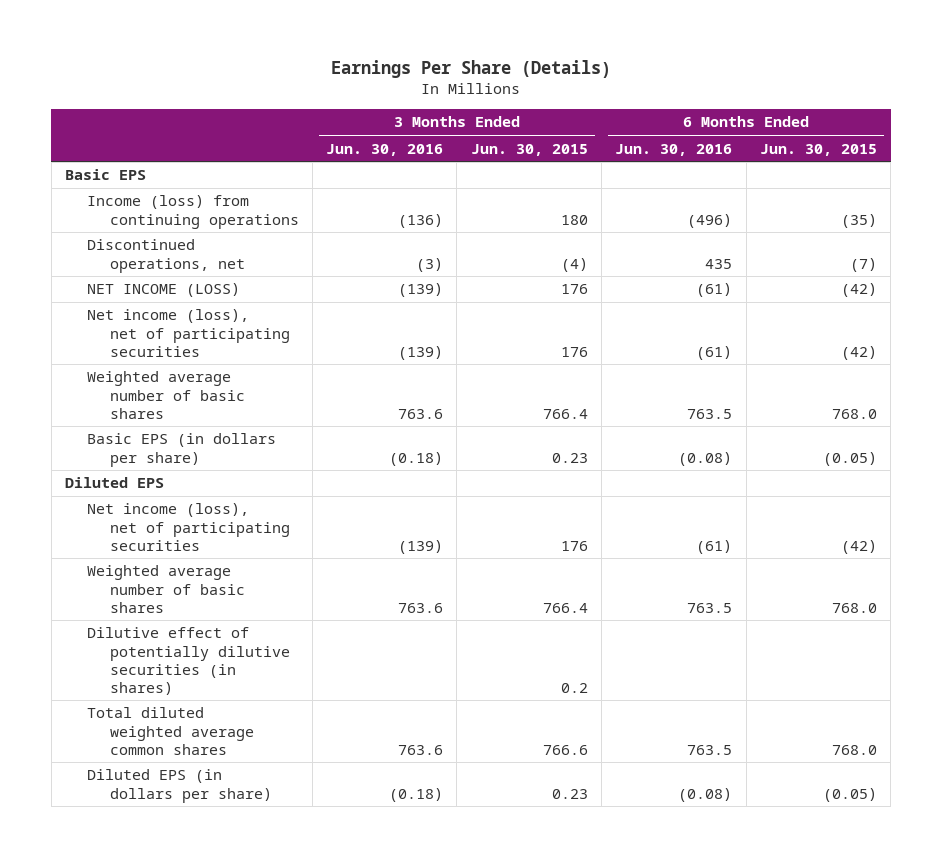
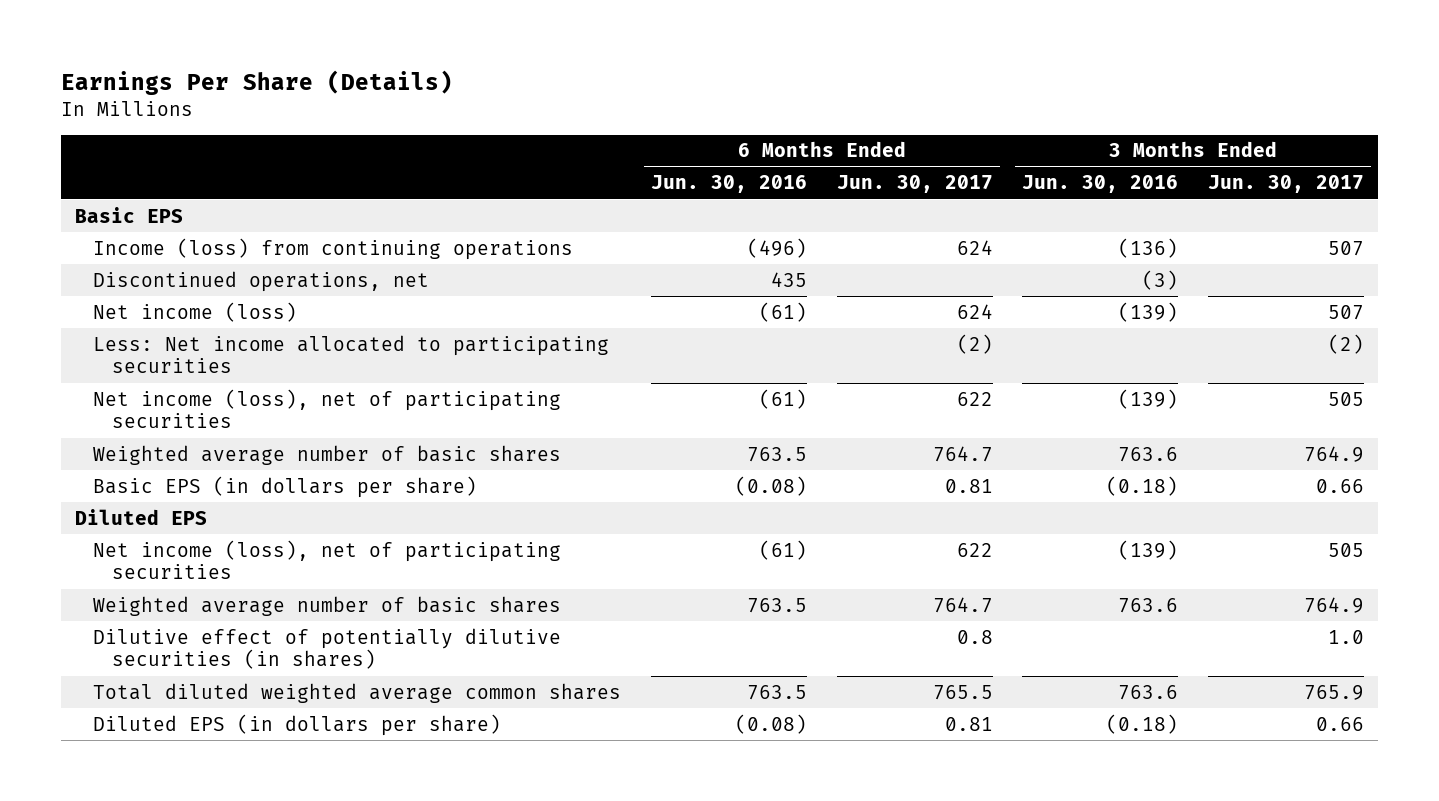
- | 3 Months Ended Jun. 30, 2016 | 3 Months Ended Jun. 30, 2015 | 6 Months Ended Jun. 30, 2016 | 6 Months Ended Jun. 30, 2015
+ | 6 Months Ended Jun. 30, 2016 | 6 Months Ended Jun. 30, 2017 | 3 Months Ended Jun. 30, 2016 | 3 Months Ended Jun. 30, 2017
- NET INCOME (LOSS) | (139) | 176 | (61) | (42)
+ Net income (loss) | (61) | 624 | (139) | 507
+ Less: Net income allocated to participating securities | | (2) | | (2)

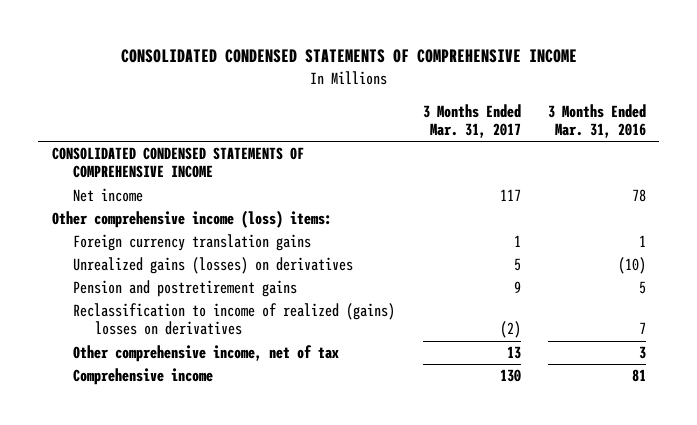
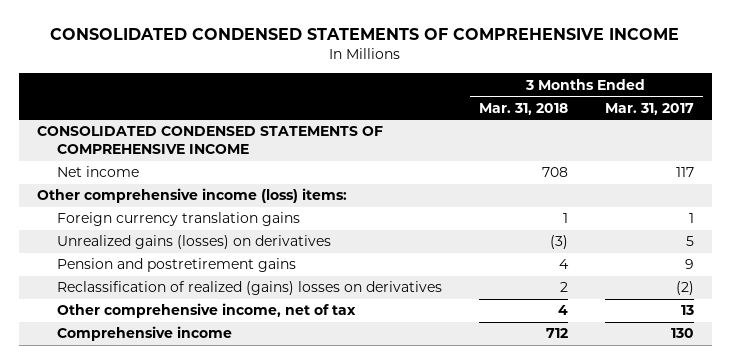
- | 3 Months Ended Mar. 31, 2017 | 3 Months Ended Mar. 31, 2016
+ | 3 Months Ended Mar. 31, 2018 | 3 Months Ended Mar. 31, 2017
- Reclassification to income of realized (gains) losses on derivatives | (2) | 7
+ Reclassification of realized (gains) losses on derivatives | 2 | (2)

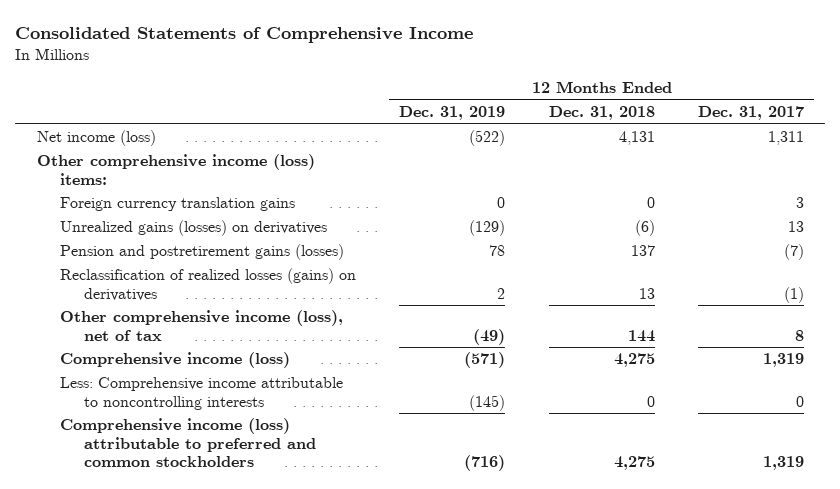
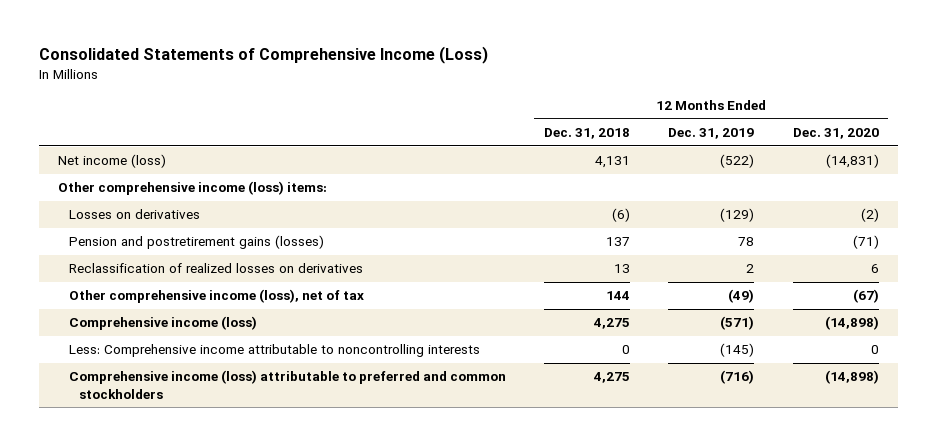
- Consolidated Statements of Comprehensive Income
+ Consolidated Statements of Comprehensive Income (Loss)
- | 12 Months Ended Dec. 31, 2019 | 12 Months Ended Dec. 31, 2018 | 12 Months Ended Dec. 31, 2017
+ | 12 Months Ended Dec. 31, 2018 | 12 Months Ended Dec. 31, 2019 | 12 Months Ended Dec. 31, 2020
- Foreign currency translation gains | 0 | 0 | 3
- Unrealized gains (losses) on derivatives | (129) | (6) | 13
+ Losses on derivatives | (6) | (129) | (2)
- Reclassification of realized losses (gains) on derivatives | 2 | 13 | (1)
+ Reclassification of realized losses on derivatives | 13 | 2 | 6

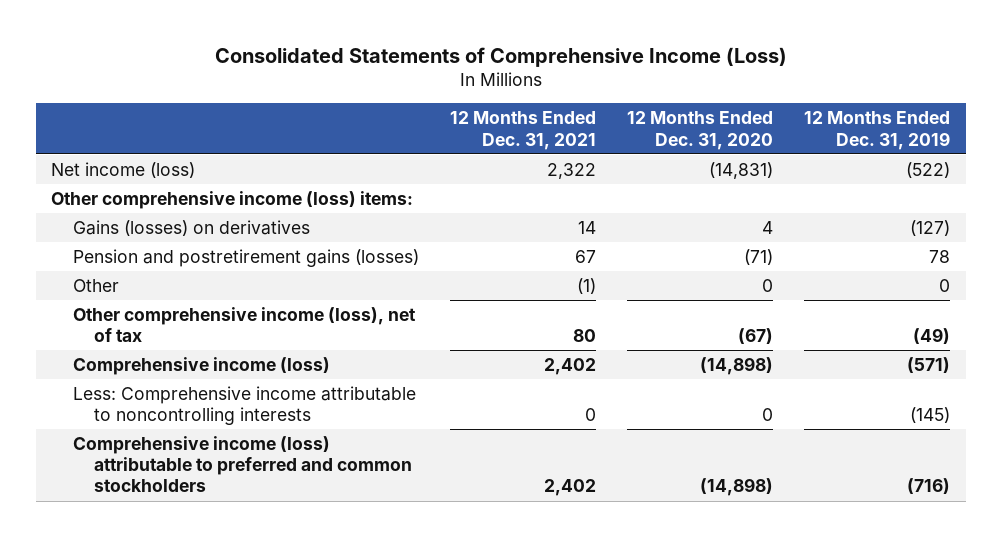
- | 12 Months Ended Dec. 31, 2018 | 12 Months Ended Dec. 31, 2019 | 12 Months Ended Dec. 31, 2020
+ | 12 Months Ended Dec. 31, 2021 | 12 Months Ended Dec. 31, 2020 | 12 Months Ended Dec. 31, 2019
- Losses on derivatives | (6) | (129) | (2)
+ Gains (losses) on derivatives | 14 | 4 | (127)
- Reclassification of realized losses on derivatives | 13 | 2 | 6
+ Other | (1) | 0 | 0

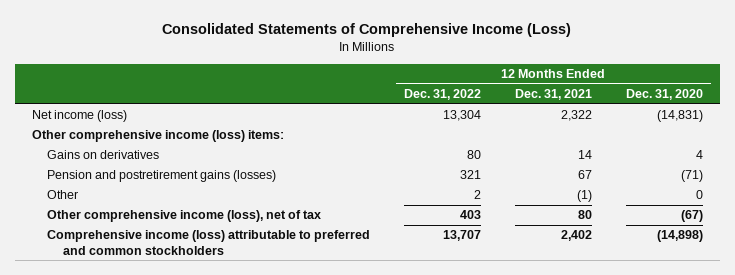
- | 12 Months Ended Dec. 31, 2021 | 12 Months Ended Dec. 31, 2020 | 12 Months Ended Dec. 31, 2019
+ | 12 Months Ended Dec. 31, 2022 | 12 Months Ended Dec. 31, 2021 | 12 Months Ended Dec. 31, 2020
- Gains (losses) on derivatives | 14 | 4 | (127)
+ Gains on derivatives | 80 | 14 | 4
- Comprehensive income (loss) | 2,402 | (14,898) | (571)
- Less: Comprehensive income attributable to noncontrolling interests | 0 | 0 | (145)

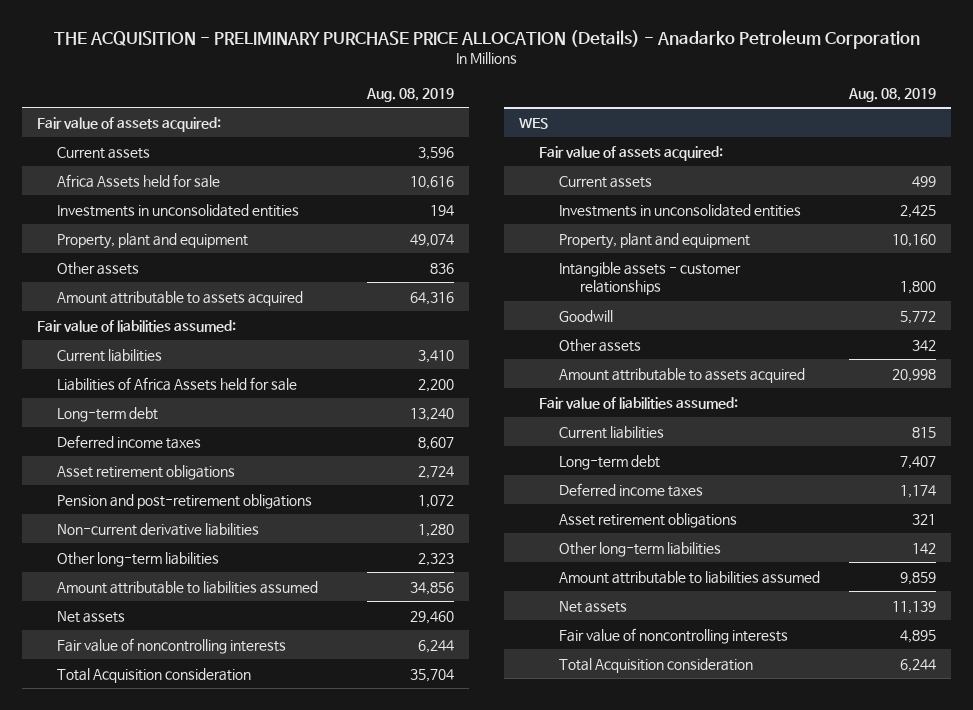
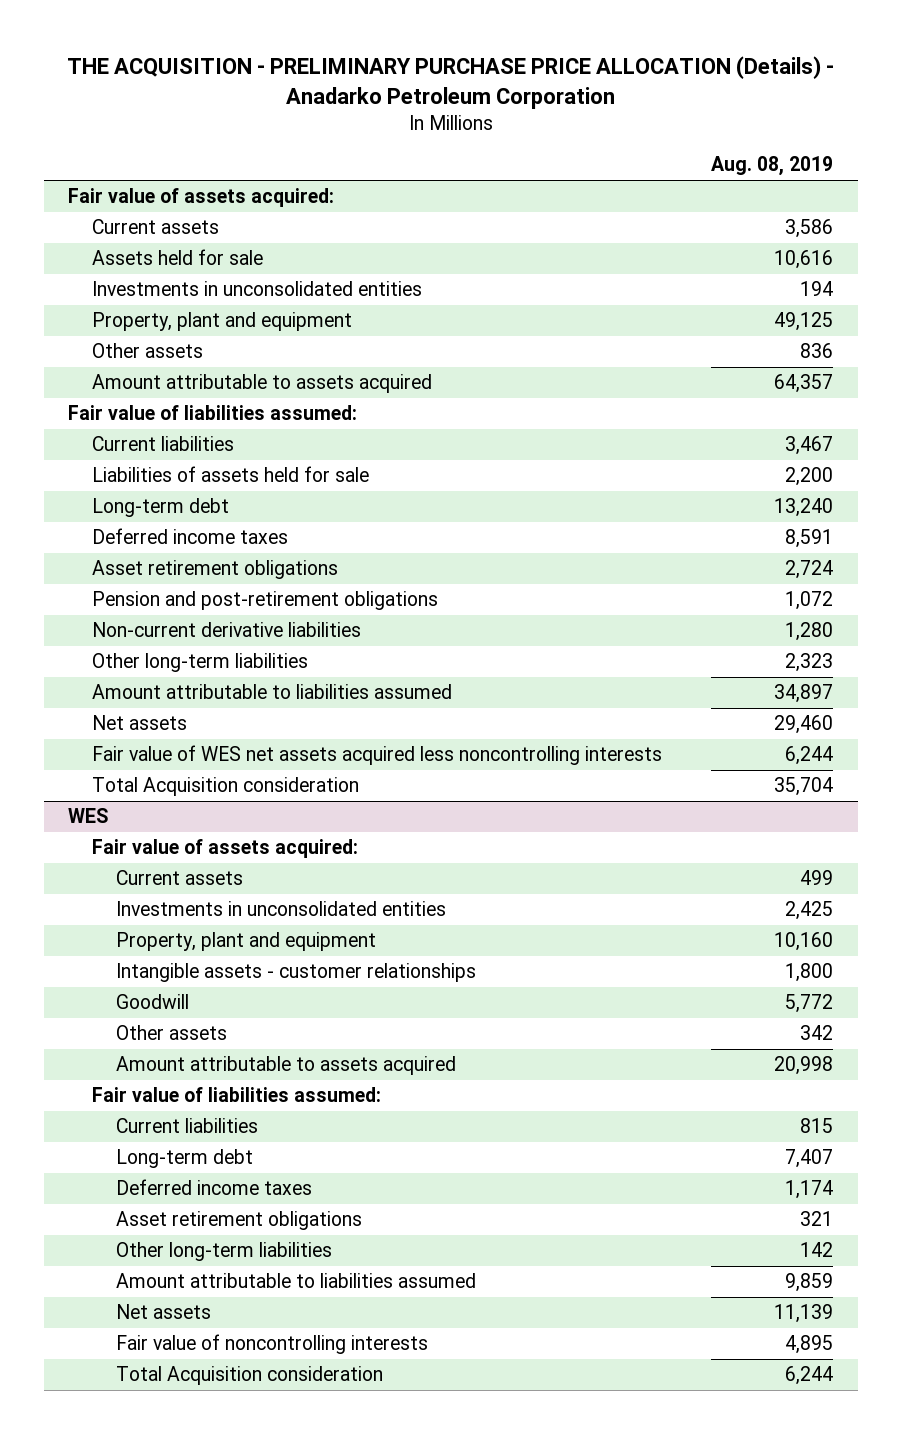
- Current assets | 3,596
- Africa Assets held for sale | 10,616
+ Current assets | 3,586
+ Assets held for sale | 10,616
- Property, plant and equipment | 49,074
+ Property, plant and equipment | 49,125
- Amount attributable to assets acquired | 64,316
+ Amount attributable to assets acquired | 64,357
- Current liabilities | 3,410
- Liabilities of Africa Assets held for sale | 2,200
+ Current liabilities | 3,467
+ Liabilities of assets held for sale | 2,200
- Deferred income taxes | 8,607
+ Deferred income taxes | 8,591
- Amount attributable to liabilities assumed | 34,856
+ Amount attributable to liabilities assumed | 34,897
- Fair value of noncontrolling interests | 6,244
+ Fair value of WES net assets acquired less noncontrolling interests | 6,244

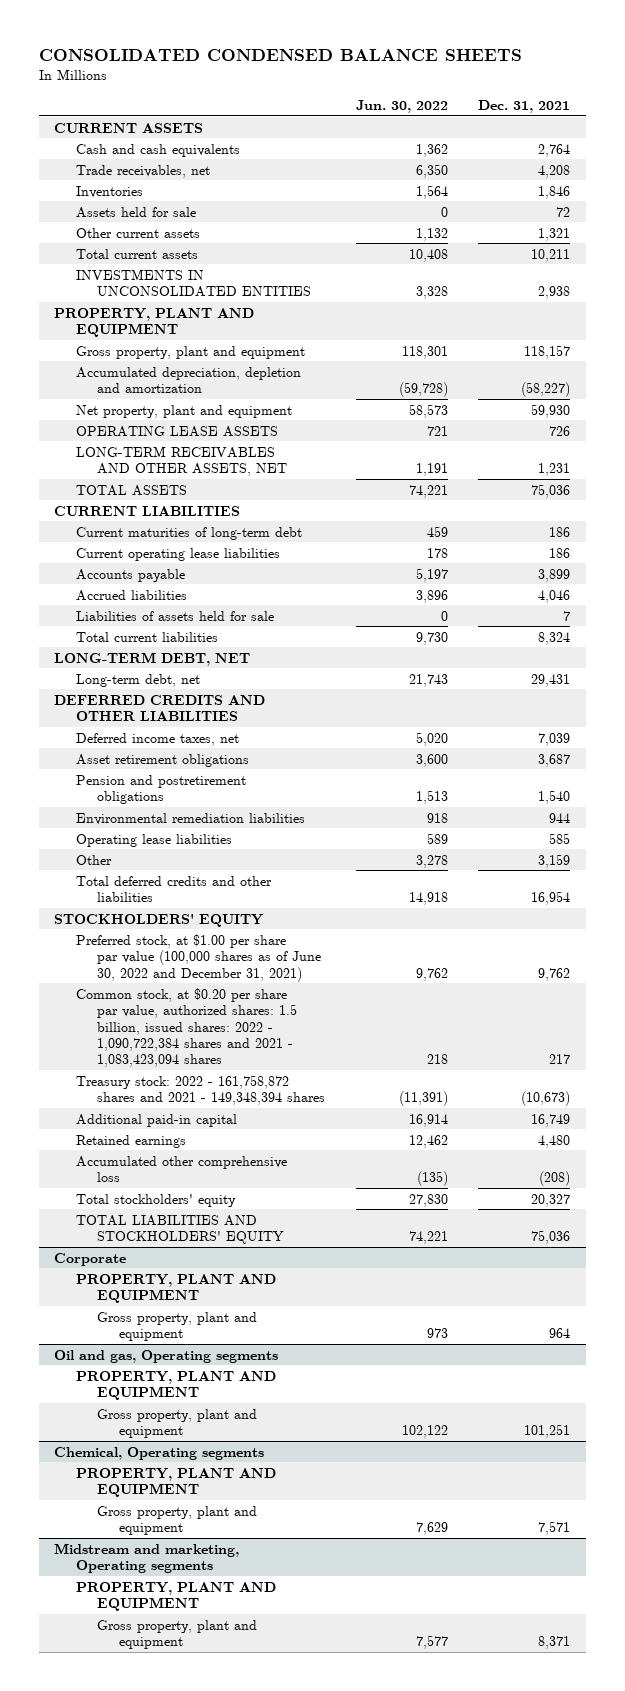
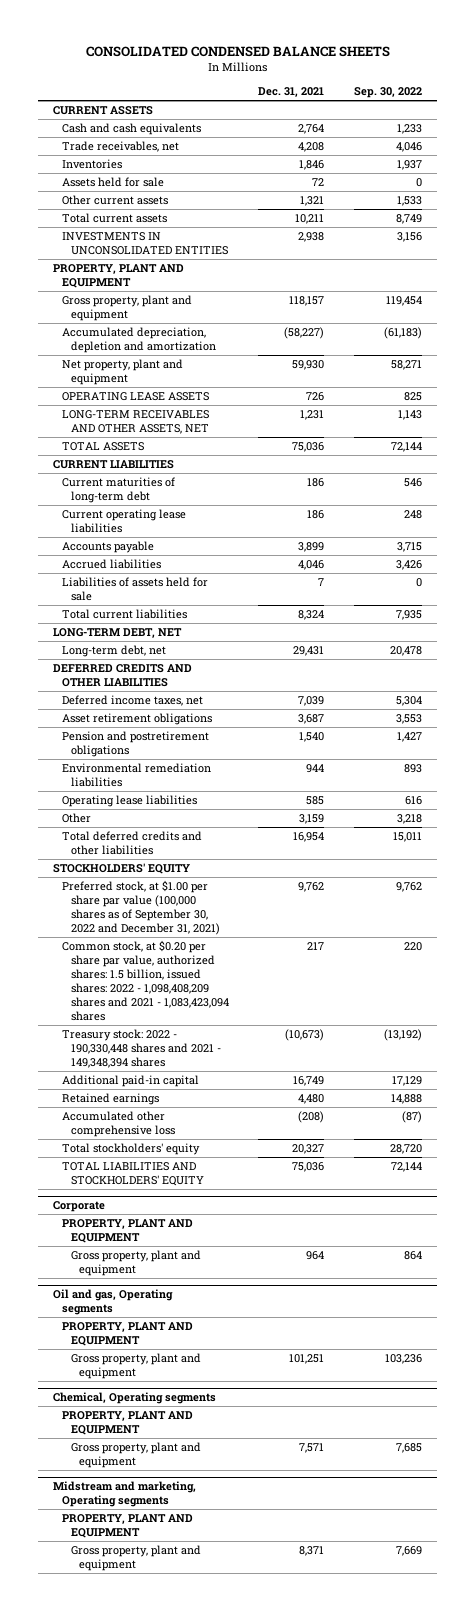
- | Jun. 30, 2022 | Dec. 31, 2021
+ | Dec. 31, 2021 | Sep. 30, 2022
- Preferred stock, at $1.00 per share par value (100,000 shares as of June 30, 2022 and December 31, 2021) | 9,762 | 9,762
- Common stock, at $0.20 per share par value, authorized shares: 1.5 billion, issued shares: 2022 - 1,090,722,384 shares and 2021 - 1,083,423,094 shares | 218 | 217
- Treasury stock: 2022 - 161,758,872 shares and 2021 - 149,348,394 shares | (11,391) | (10,673)
+ Preferred stock, at $1.00 per share par value (100,000 shares as of September 30, 2022 and December 31, 2021) | 9,762 | 9,762
+ Common stock, at $0.20 per share par value, authorized shares: 1.5 billion, issued shares: 2022 - 1,098,408,209 shares and 2021 - 1,083,423,094 shares | 217 | 220
+ Treasury stock: 2022 - 190,330,448 shares and 2021 - 149,348,394 shares | (10,673) | (13,192)

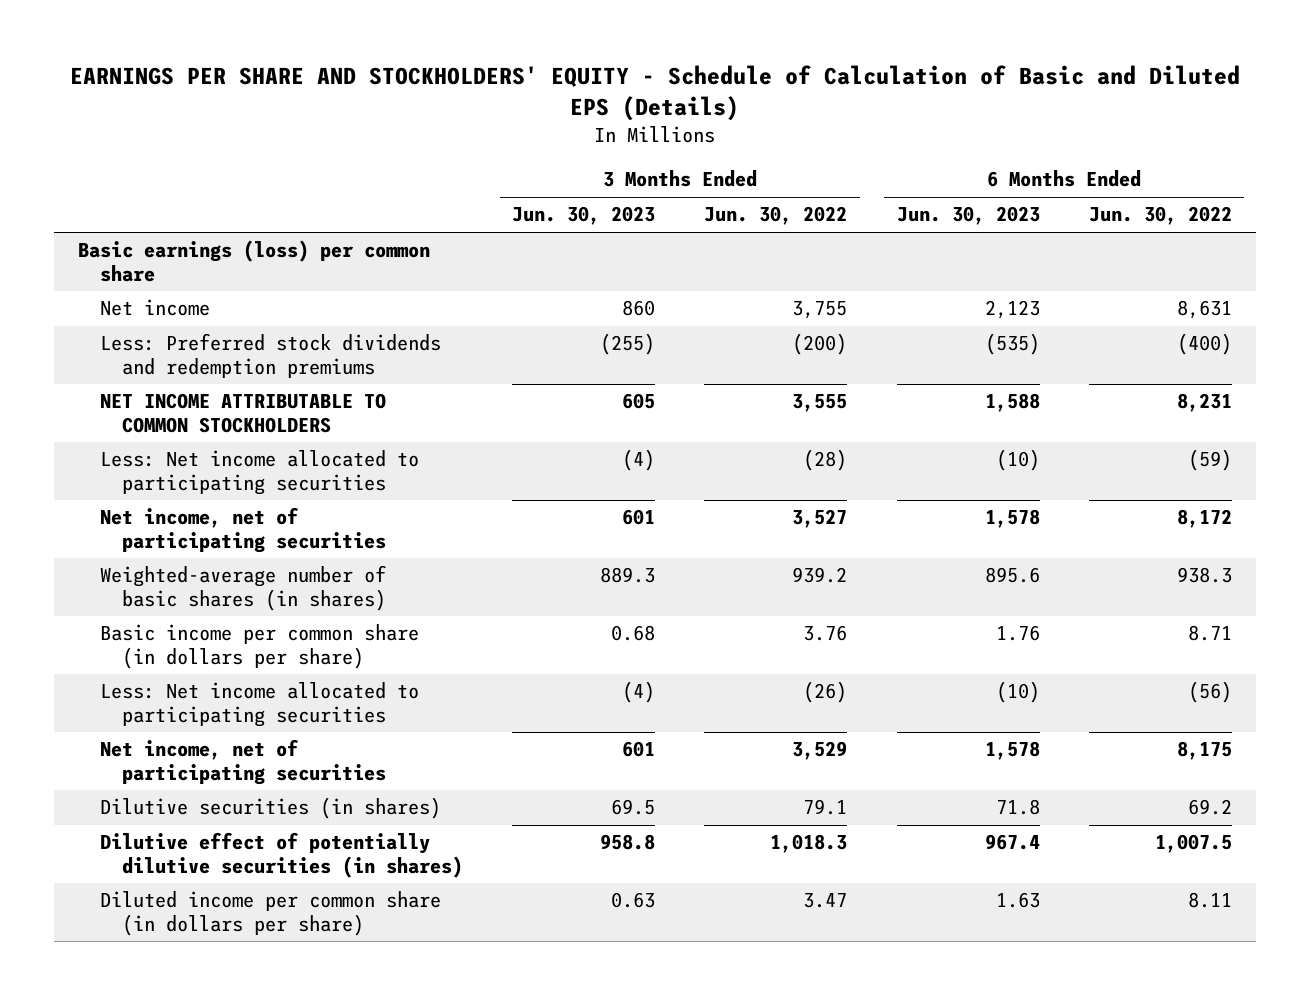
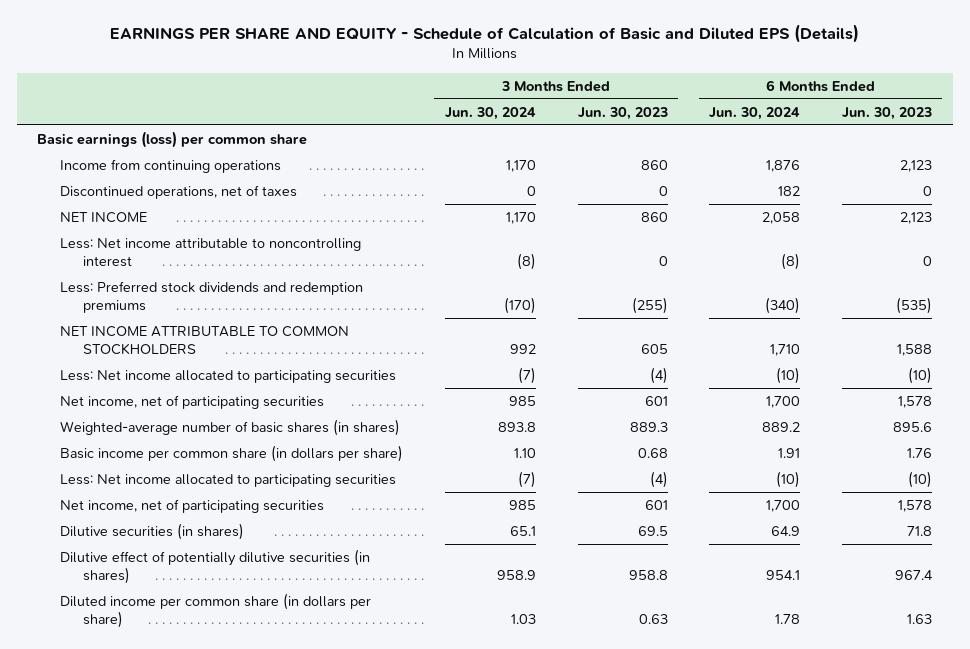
- EARNINGS PER SHARE AND STOCKHOLDERS' EQUITY - Schedule of Calculation of Basic and Diluted EPS (Details)
+ EARNINGS PER SHARE AND EQUITY - Schedule of Calculation of Basic and Diluted EPS (Details)
- | 3 Months Ended Jun. 30, 2023 | 3 Months Ended Jun. 30, 2022 | 6 Months Ended Jun. 30, 2023 | 6 Months Ended Jun. 30, 2022
+ | 3 Months Ended Jun. 30, 2024 | 3 Months Ended Jun. 30, 2023 | 6 Months Ended Jun. 30, 2024 | 6 Months Ended Jun. 30, 2023
- Net income | 860 | 3,755 | 2,123 | 8,631
+ Income from continuing operations | 1,170 | 860 | 1,876 | 2,123
+ Discontinued operations, net of taxes | 0 | 0 | 182 | 0
+ NET INCOME | 1,170 | 860 | 2,058 | 2,123
+ Less: Net income attributable to noncontrolling interest | (8) | 0 | (8) | 0

